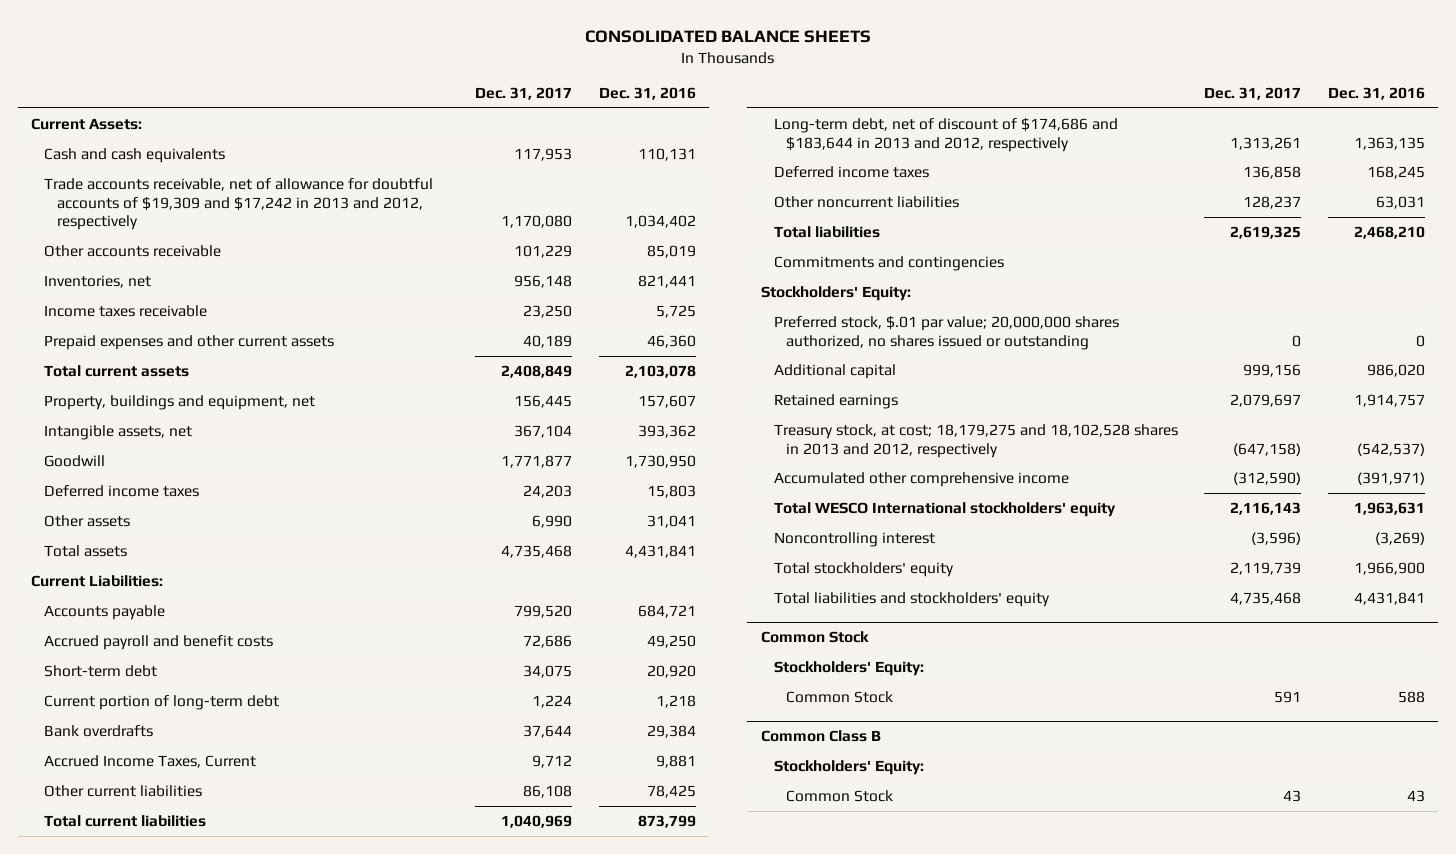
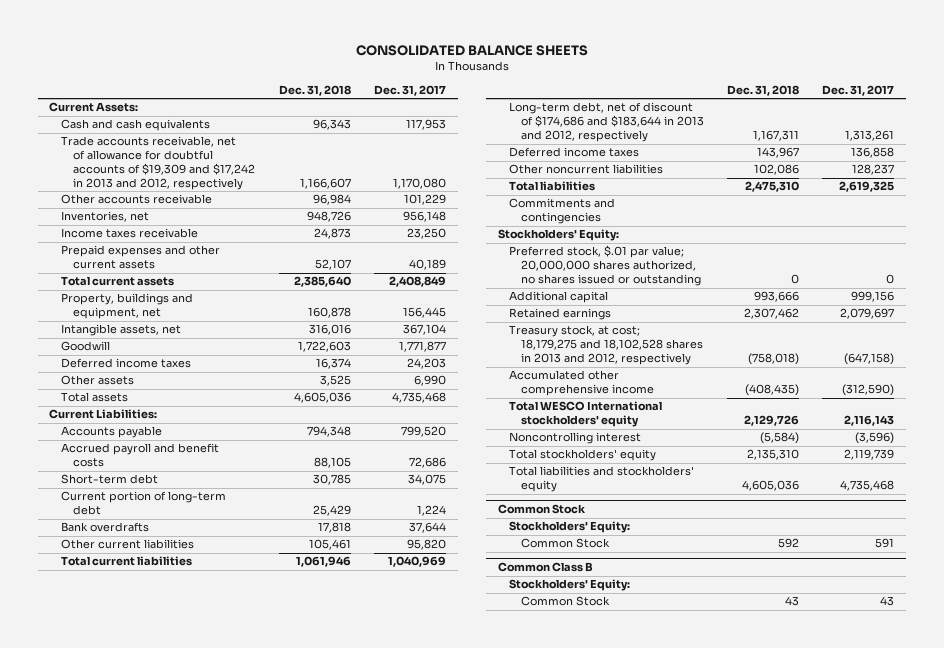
- | Dec. 31, 2017 | Dec. 31, 2016
+ | Dec. 31, 2018 | Dec. 31, 2017
- Accrued Income Taxes, Current | 9,712 | 9,881
- Other current liabilities | 86,108 | 78,425
+ Other current liabilities | 105,461 | 95,820

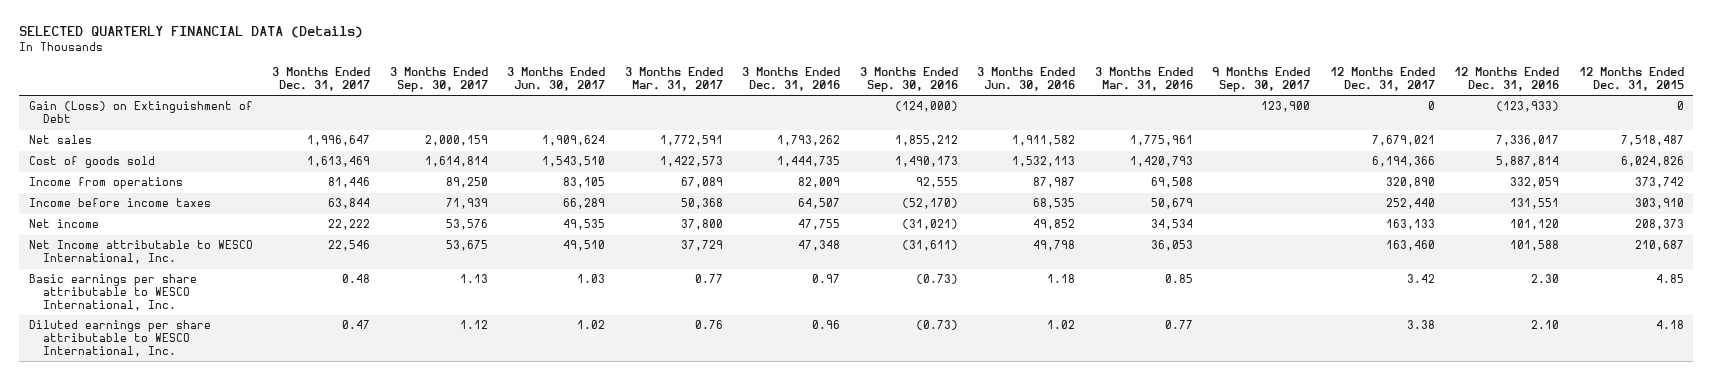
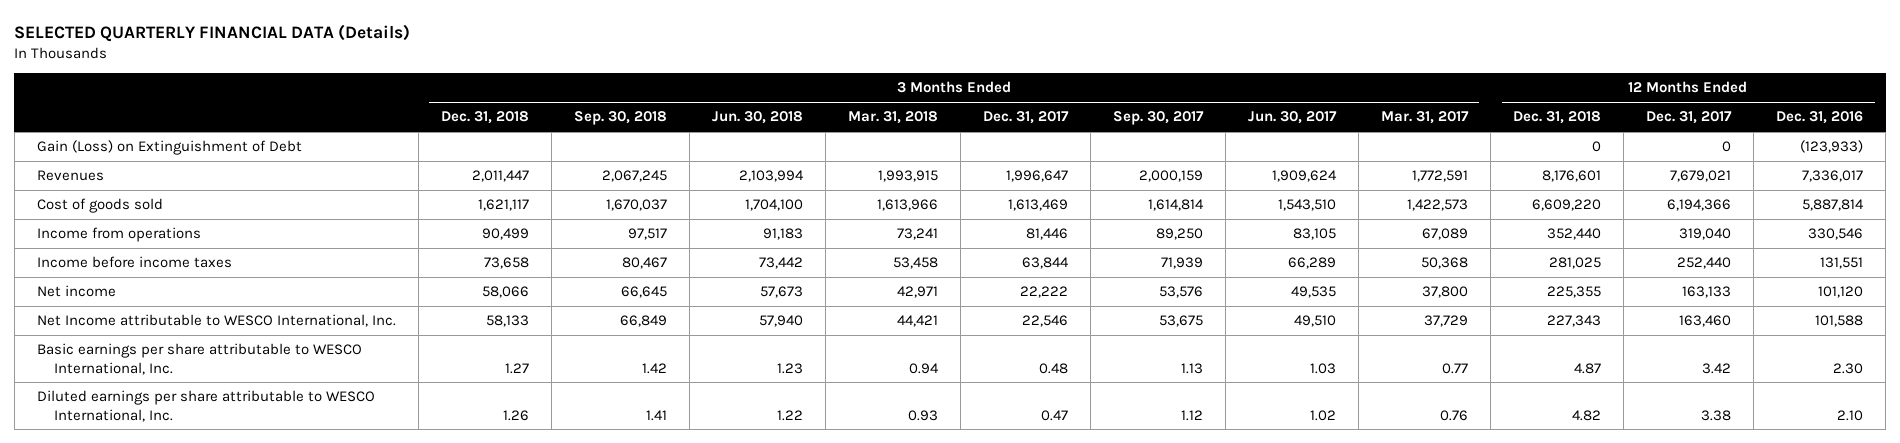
- | 3 Months Ended Dec. 31, 2017 | 3 Months Ended Sep. 30, 2017 | 3 Months Ended Jun. 30, 2017 | 3 Months Ended Mar. 31, 2017 | 3 Months Ended Dec. 31, 2016 | 3 Months Ended Sep. 30, 2016 | 3 Months Ended Jun. 30, 2016 | 3 Months Ended Mar. 31, 2016 | 9 Months Ended Sep. 30, 2017 | 12 Months Ended Dec. 31, 2017 | 12 Months Ended Dec. 31, 2016 | 12 Months Ended Dec. 31, 2015
+ | 3 Months Ended Dec. 31, 2018 | 3 Months Ended Sep. 30, 2018 | 3 Months Ended Jun. 30, 2018 | 3 Months Ended Mar. 31, 2018 | 3 Months Ended Dec. 31, 2017 | 3 Months Ended Sep. 30, 2017 | 3 Months Ended Jun. 30, 2017 | 3 Months Ended Mar. 31, 2017 | 12 Months Ended Dec. 31, 2018 | 12 Months Ended Dec. 31, 2017 | 12 Months Ended Dec. 31, 2016
- Net sales | 1,996,647 | 2,000,159 | 1,909,624 | 1,772,591 | 1,793,262 | 1,855,212 | 1,911,582 | 1,775,961 | | 7,679,021 | 7,336,017 | 7,518,487
+ Revenues | 2,011,447 | 2,067,245 | 2,103,994 | 1,993,915 | 1,996,647 | 2,000,159 | 1,909,624 | 1,772,591 | 8,176,601 | 7,679,021 | 7,336,017
- Income from operations | 81,446 | 89,250 | 83,105 | 67,089 | 82,009 | 92,555 | 87,987 | 69,508 | | 320,890 | 332,059 | 373,742
+ Income from operations | 90,499 | 97,517 | 91,183 | 73,241 | 81,446 | 89,250 | 83,105 | 67,089 | 352,440 | 319,040 | 330,546

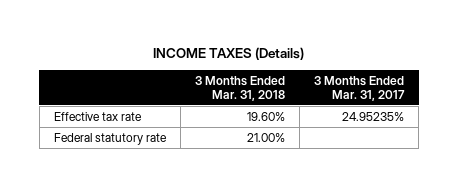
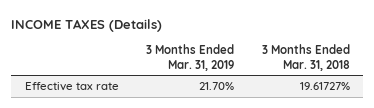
- | 3 Months Ended Mar. 31, 2018 | 3 Months Ended Mar. 31, 2017
+ | 3 Months Ended Mar. 31, 2019 | 3 Months Ended Mar. 31, 2018
- Effective tax rate | 19.60% | 24.95235%
- Federal statutory rate | 21.00% |
+ Effective tax rate | 21.70% | 19.61727%

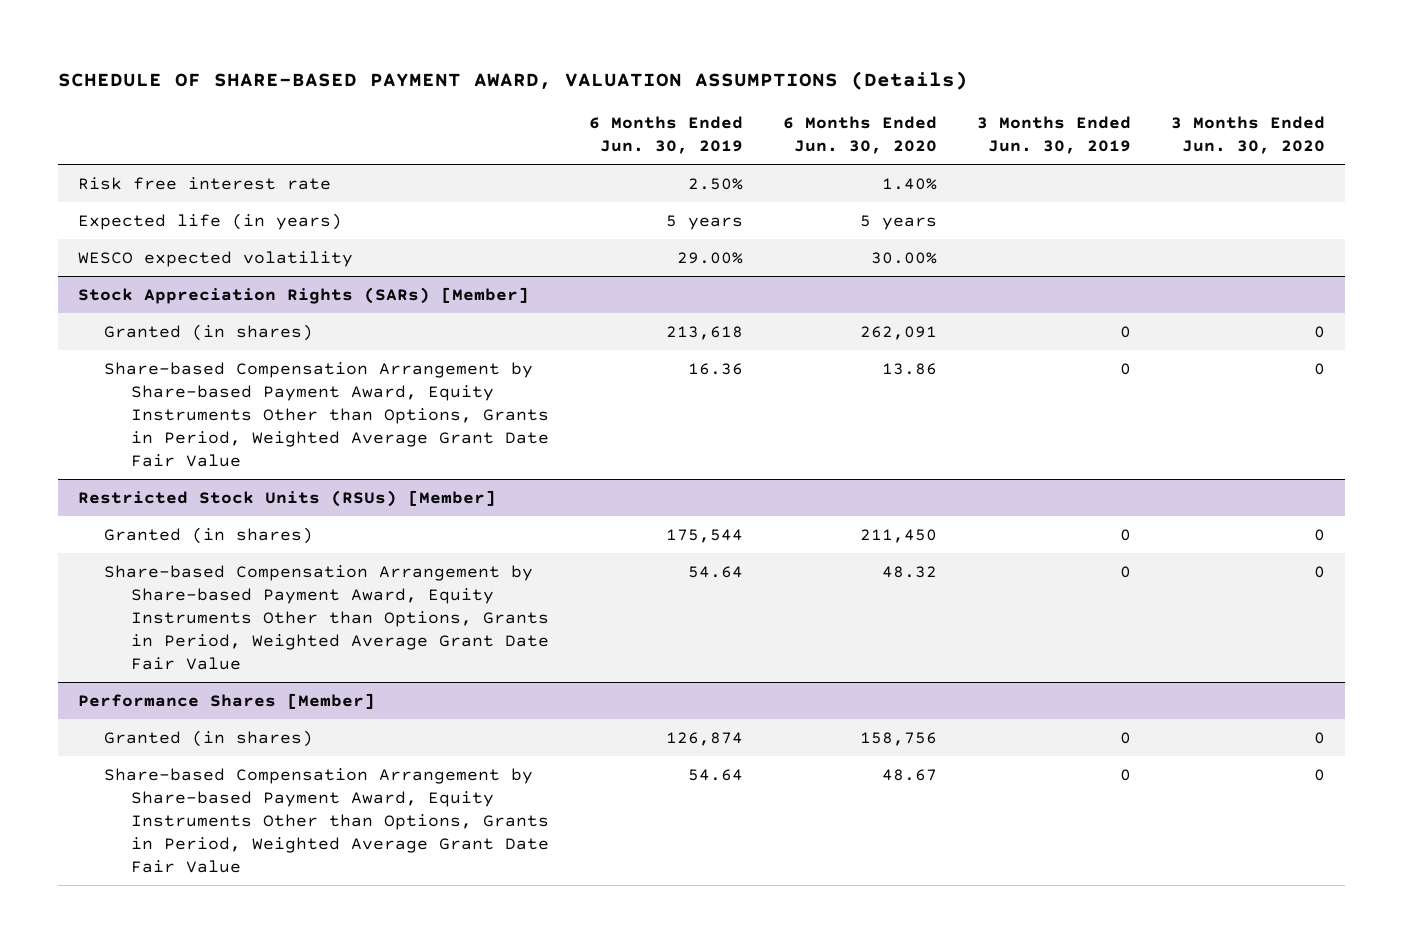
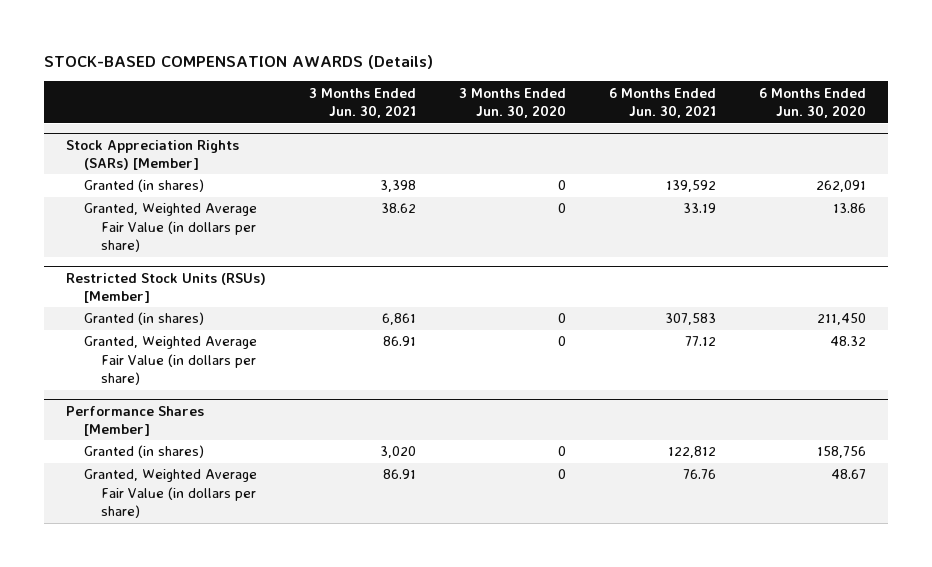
- SCHEDULE OF SHARE-BASED PAYMENT AWARD, VALUATION ASSUMPTIONS (Details)
+ STOCK-BASED COMPENSATION AWARDS (Details)
- | 6 Months Ended Jun. 30, 2019 | 6 Months Ended Jun. 30, 2020 | 3 Months Ended Jun. 30, 2019 | 3 Months Ended Jun. 30, 2020
+ | 3 Months Ended Jun. 30, 2021 | 3 Months Ended Jun. 30, 2020 | 6 Months Ended Jun. 30, 2021 | 6 Months Ended Jun. 30, 2020
- Risk free interest rate | 2.50% | 1.40% | |
- Expected life (in years) | 5 years | 5 years | |
- WESCO expected volatility | 29.00% | 30.00% | |
@ Stock Appreciation Rights (SARs) [Member]
- Share-based Compensation Arrangement by Share-based Payment Award, Equity Instruments Other than Options, Grants in Period, Weighted Average Grant Date Fair Value | 16.36 | 13.86 | 0 | 0
+ Granted, Weighted Average Fair Value (in dollars per share) | 38.62 | 0 | 33.19 | 13.86
@ Restricted Stock Units (RSUs) [Member]
- Share-based Compensation Arrangement by Share-based Payment Award, Equity Instruments Other than Options, Grants in Period, Weighted Average Grant Date Fair Value | 54.64 | 48.32 | 0 | 0
+ Granted, Weighted Average Fair Value (in dollars per share) | 86.91 | 0 | 77.12 | 48.32
@ Performance Shares [Member]
- Share-based Compensation Arrangement by Share-based Payment Award, Equity Instruments Other than Options, Grants in Period, Weighted Average Grant Date Fair Value | 54.64 | 48.67 | 0 | 0
+ Granted, Weighted Average Fair Value (in dollars per share) | 86.91 | 0 | 76.76 | 48.67

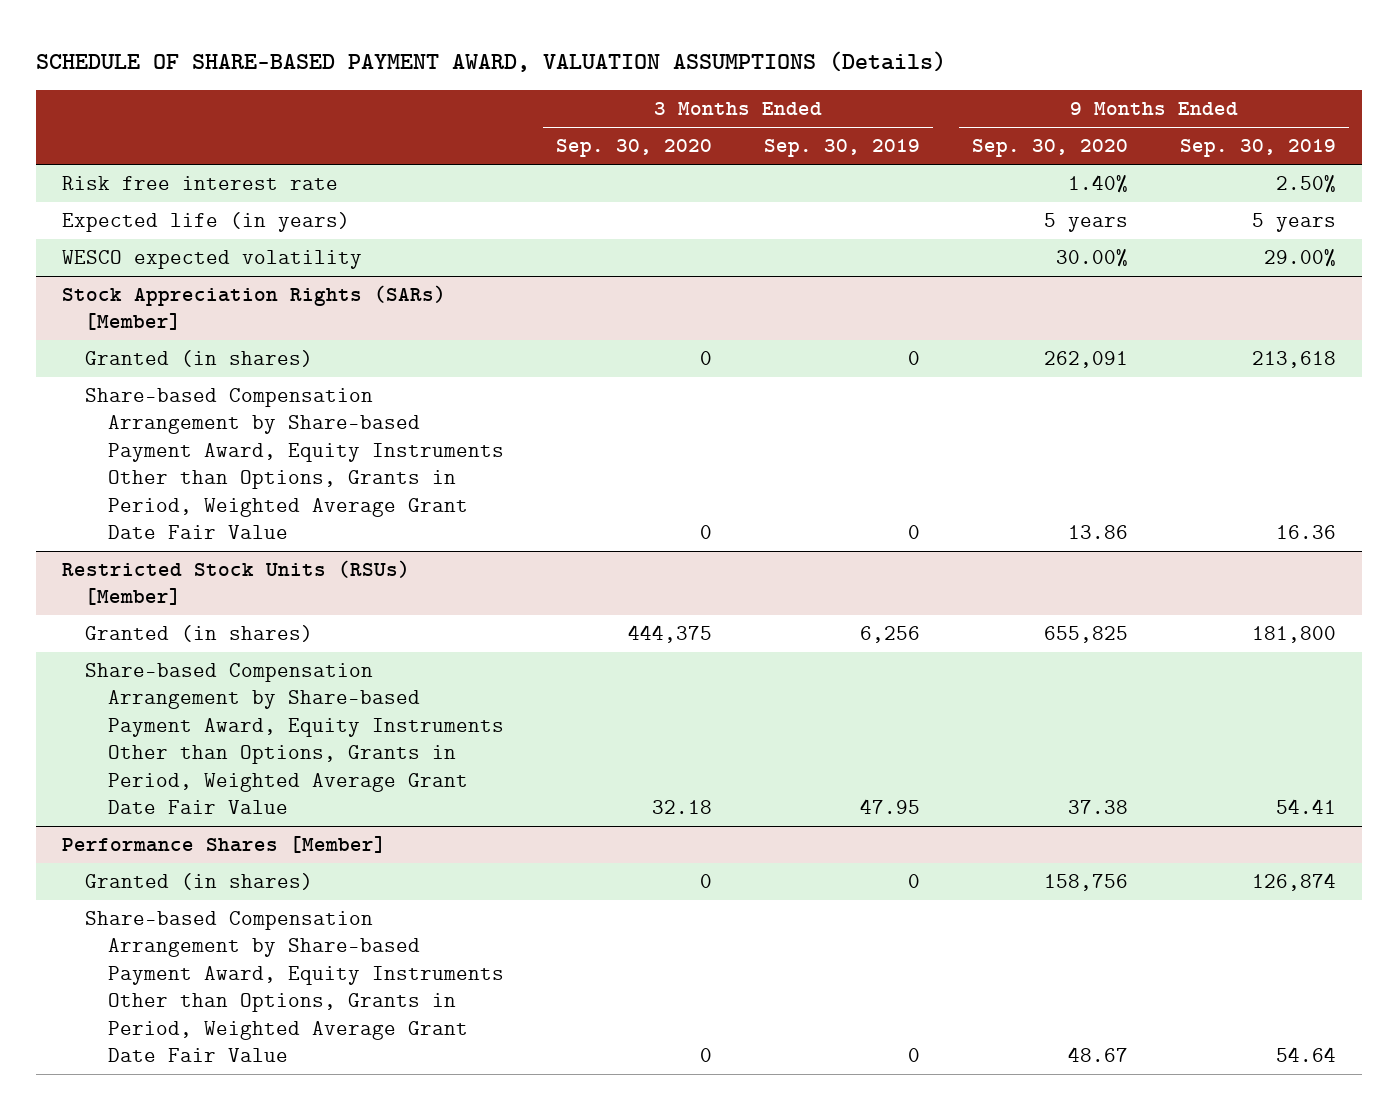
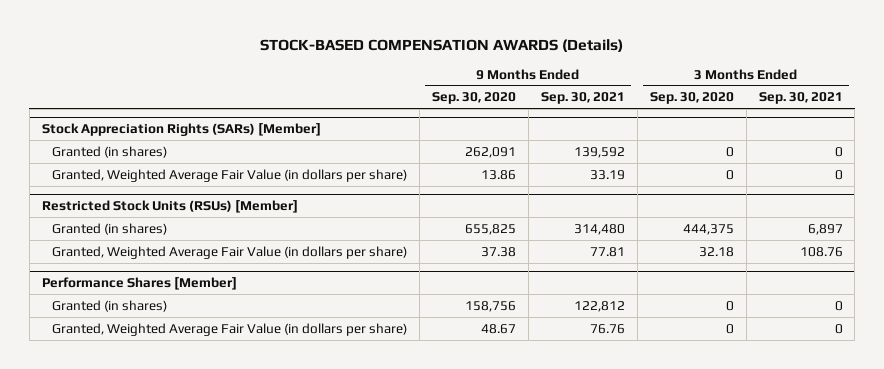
- SCHEDULE OF SHARE-BASED PAYMENT AWARD, VALUATION ASSUMPTIONS (Details)
+ STOCK-BASED COMPENSATION AWARDS (Details)
- | 3 Months Ended Sep. 30, 2020 | 3 Months Ended Sep. 30, 2019 | 9 Months Ended Sep. 30, 2020 | 9 Months Ended Sep. 30, 2019
+ | 9 Months Ended Sep. 30, 2020 | 9 Months Ended Sep. 30, 2021 | 3 Months Ended Sep. 30, 2020 | 3 Months Ended Sep. 30, 2021
- Risk free interest rate | | | 1.40% | 2.50%
- Expected life (in years) | | | 5 years | 5 years
- WESCO expected volatility | | | 30.00% | 29.00%
@ Stock Appreciation Rights (SARs) [Member]
- Share-based Compensation Arrangement by Share-based Payment Award, Equity Instruments Other than Options, Grants in Period, Weighted Average Grant Date Fair Value | 0 | 0 | 13.86 | 16.36
+ Granted, Weighted Average Fair Value (in dollars per share) | 13.86 | 33.19 | 0 | 0
@ Restricted Stock Units (RSUs) [Member]
- Share-based Compensation Arrangement by Share-based Payment Award, Equity Instruments Other than Options, Grants in Period, Weighted Average Grant Date Fair Value | 32.18 | 47.95 | 37.38 | 54.41
+ Granted, Weighted Average Fair Value (in dollars per share) | 37.38 | 77.81 | 32.18 | 108.76
@ Performance Shares [Member]
- Share-based Compensation Arrangement by Share-based Payment Award, Equity Instruments Other than Options, Grants in Period, Weighted Average Grant Date Fair Value | 0 | 0 | 48.67 | 54.64
+ Granted, Weighted Average Fair Value (in dollars per share) | 48.67 | 76.76 | 0 | 0

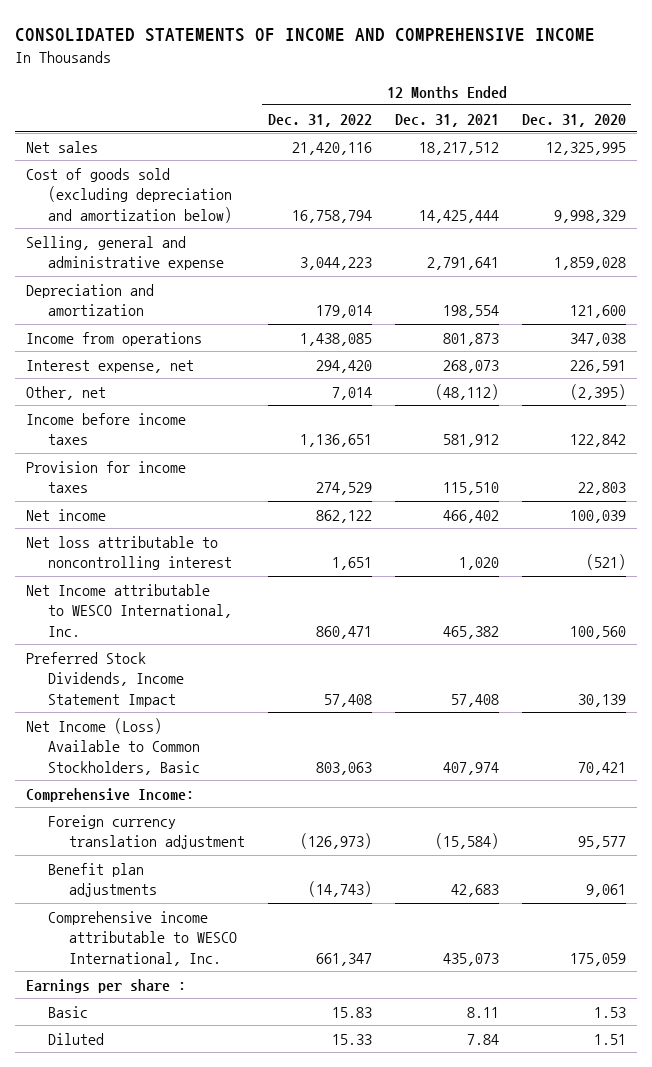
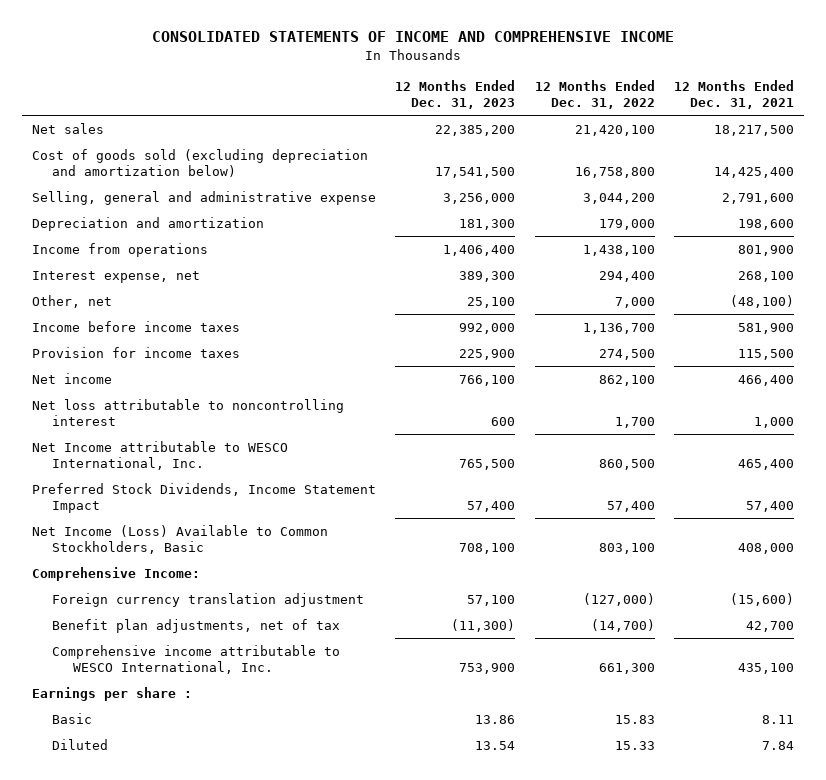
- | 12 Months Ended Dec. 31, 2022 | 12 Months Ended Dec. 31, 2021 | 12 Months Ended Dec. 31, 2020
+ | 12 Months Ended Dec. 31, 2023 | 12 Months Ended Dec. 31, 2022 | 12 Months Ended Dec. 31, 2021
- Net sales | 21,420,116 | 18,217,512 | 12,325,995
- Cost of goods sold (excluding depreciation and amortization below) | 16,758,794 | 14,425,444 | 9,998,329
- Selling, general and administrative expense | 3,044,223 | 2,791,641 | 1,859,028
- Depreciation and amortization | 179,014 | 198,554 | 121,600
- Income from operations | 1,438,085 | 801,873 | 347,038
- Interest expense, net | 294,420 | 268,073 | 226,591
- Other, net | 7,014 | (48,112) | (2,395)
- Income before income taxes | 1,136,651 | 581,912 | 122,842
- Provision for income taxes | 274,529 | 115,510 | 22,803
- Net income | 862,122 | 466,402 | 100,039
- Net loss attributable to noncontrolling interest | 1,651 | 1,020 | (521)
- Net Income attributable to WESCO International, Inc. | 860,471 | 465,382 | 100,560
- Preferred Stock Dividends, Income Statement Impact | 57,408 | 57,408 | 30,139
- Net Income (Loss) Available to Common Stockholders, Basic | 803,063 | 407,974 | 70,421
+ Net sales | 22,385,200 | 21,420,100 | 18,217,500
+ Cost of goods sold (excluding depreciation and amortization below) | 17,541,500 | 16,758,800 | 14,425,400
+ Selling, general and administrative expense | 3,256,000 | 3,044,200 | 2,791,600
+ Depreciation and amortization | 181,300 | 179,000 | 198,600
+ Income from operations | 1,406,400 | 1,438,100 | 801,900
+ Interest expense, net | 389,300 | 294,400 | 268,100
+ Other, net | 25,100 | 7,000 | (48,100)
+ Income before income taxes | 992,000 | 1,136,700 | 581,900
+ Provision for income taxes | 225,900 | 274,500 | 115,500
+ Net income | 766,100 | 862,100 | 466,400
+ Net loss attributable to noncontrolling interest | 600 | 1,700 | 1,000
+ Net Income attributable to WESCO International, Inc. | 765,500 | 860,500 | 465,400
+ Preferred Stock Dividends, Income Statement Impact | 57,400 | 57,400 | 57,400
+ Net Income (Loss) Available to Common Stockholders, Basic | 708,100 | 803,100 | 408,000
- Foreign currency translation adjustment | (126,973) | (15,584) | 95,577
- Benefit plan adjustments | (14,743) | 42,683 | 9,061
- Comprehensive income attributable to WESCO International, Inc. | 661,347 | 435,073 | 175,059
+ Foreign currency translation adjustment | 57,100 | (127,000) | (15,600)
+ Benefit plan adjustments, net of tax | (11,300) | (14,700) | 42,700
+ Comprehensive income attributable to WESCO International, Inc. | 753,900 | 661,300 | 435,100

